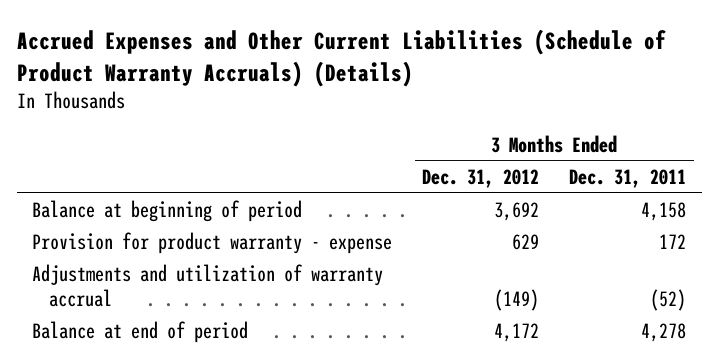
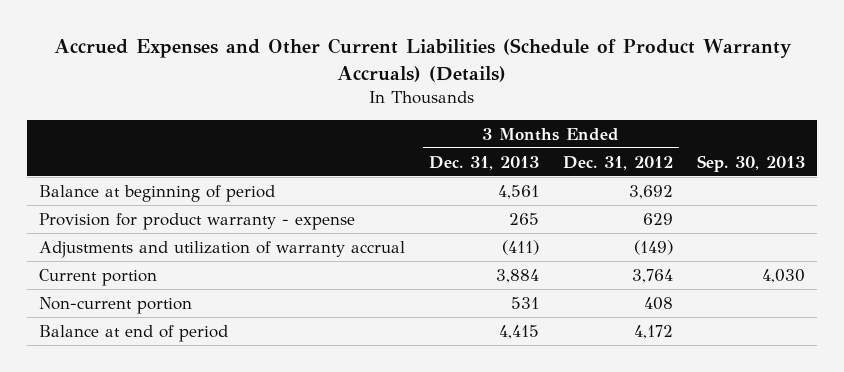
- | 3 Months Ended Dec. 31, 2012 | 3 Months Ended Dec. 31, 2011
+ | 3 Months Ended Dec. 31, 2013 | 3 Months Ended Dec. 31, 2012 | Sep. 30, 2013
+ Current portion | 3,884 | 3,764 | 4,030
+ Non-current portion | 531 | 408 |

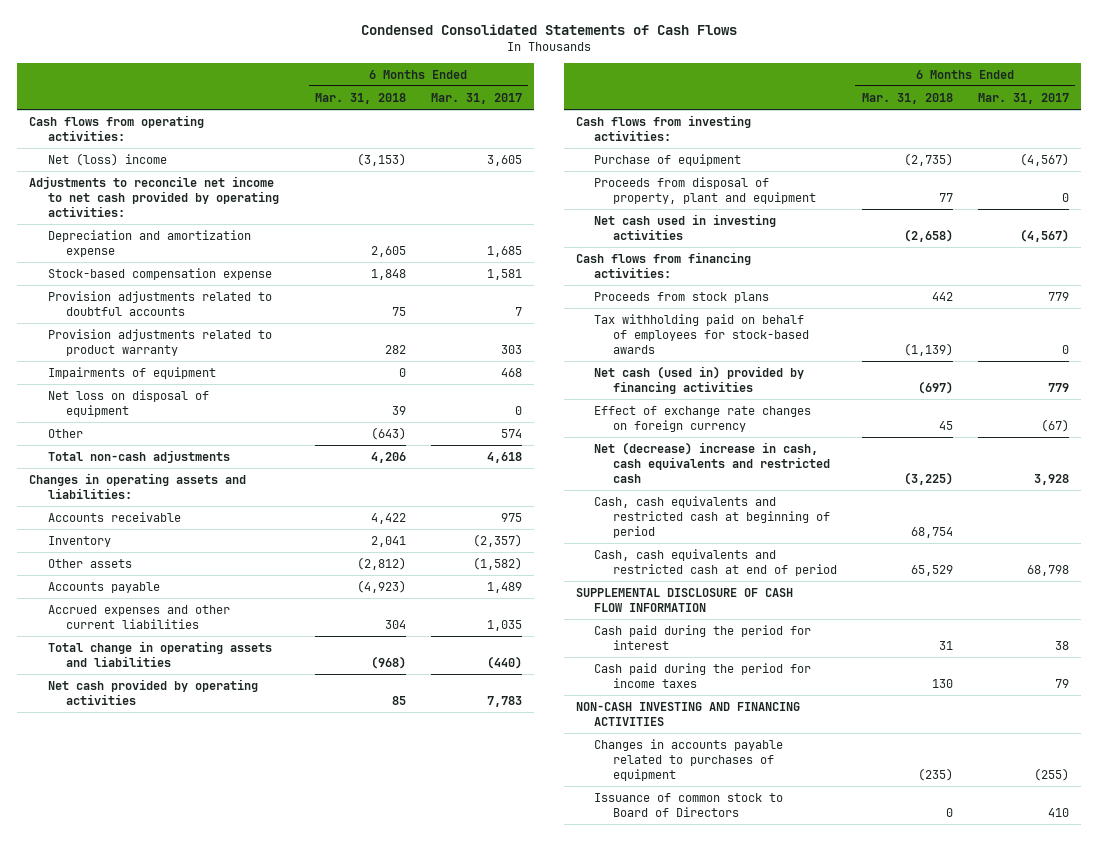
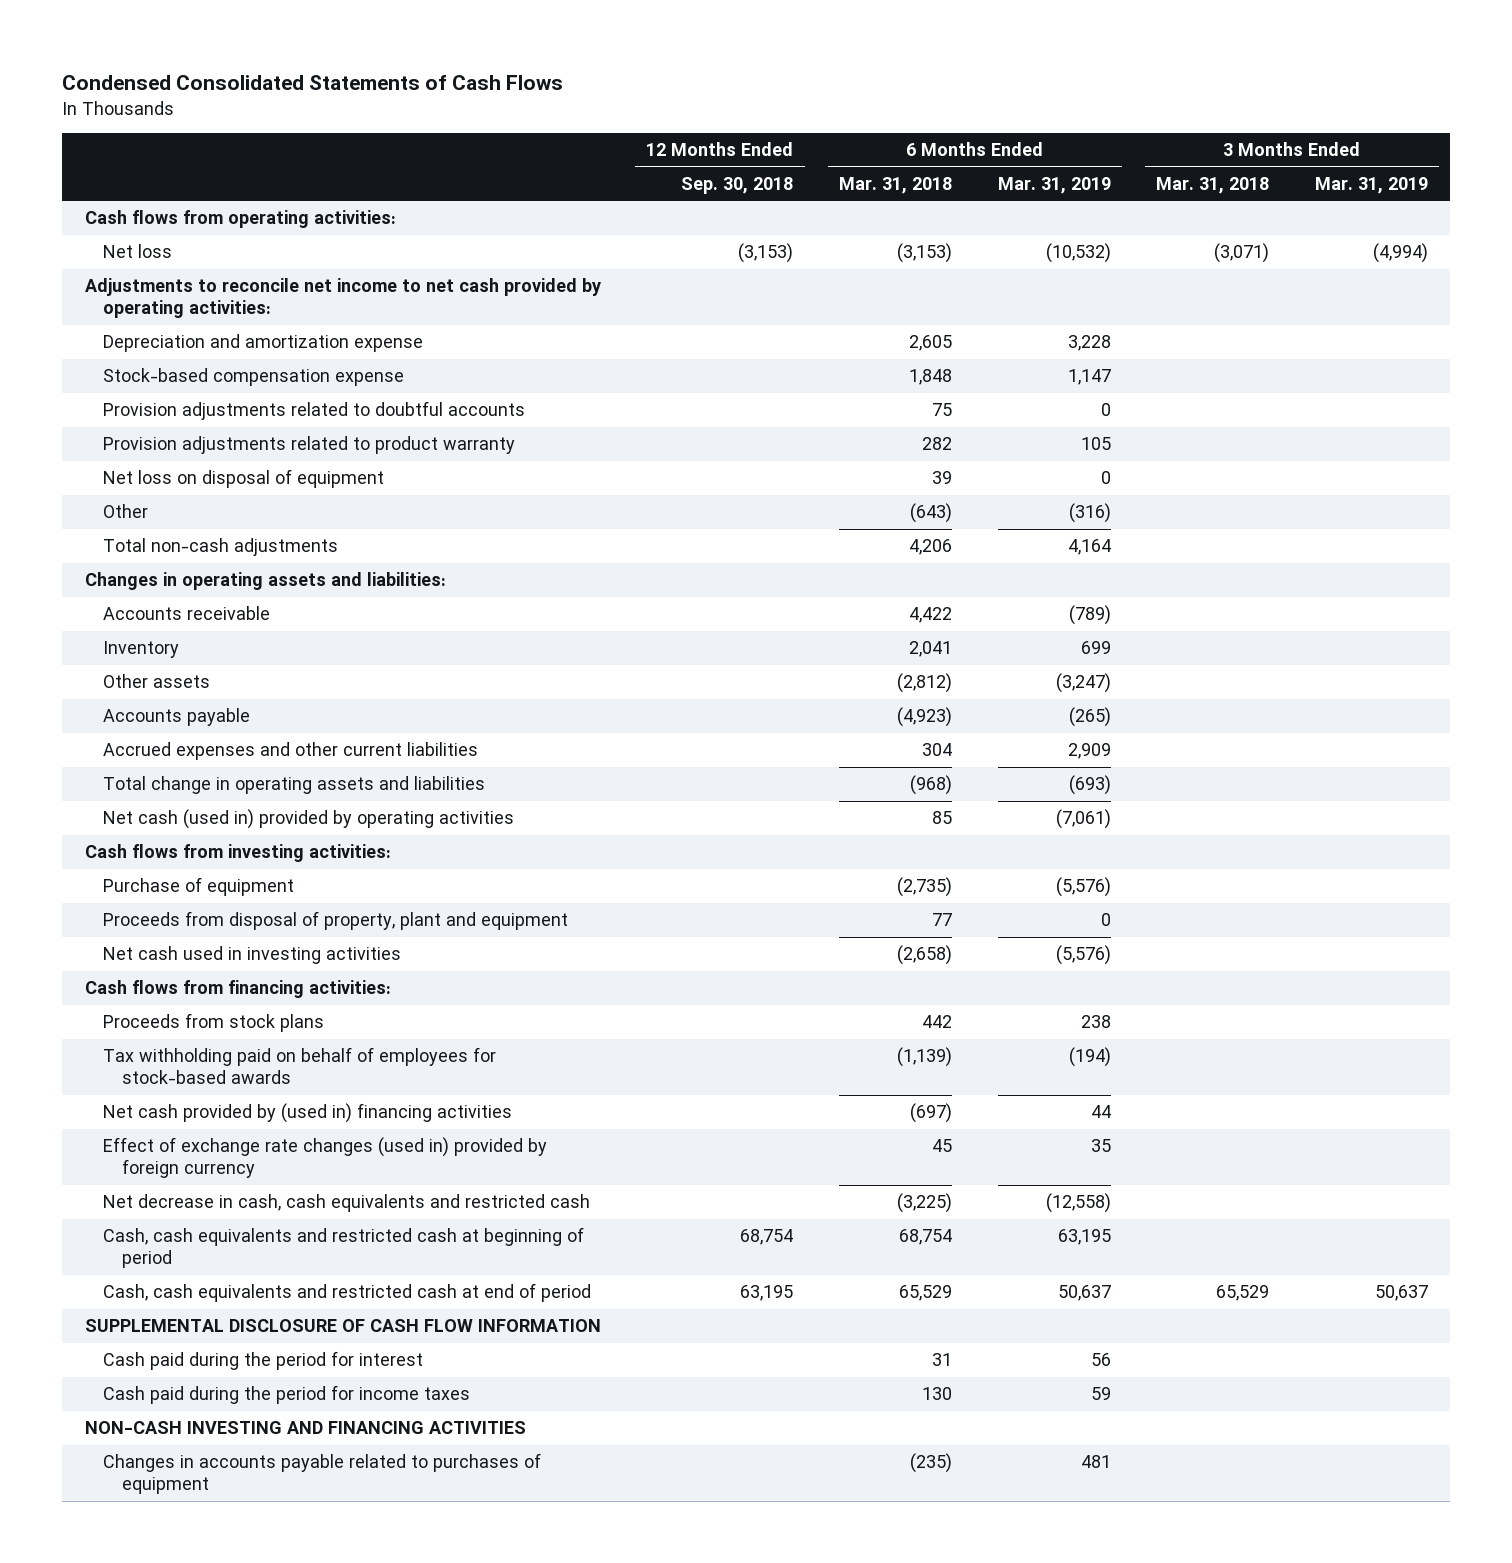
- | 6 Months Ended Mar. 31, 2018 | 6 Months Ended Mar. 31, 2017
+ | 12 Months Ended Sep. 30, 2018 | 6 Months Ended Mar. 31, 2018 | 6 Months Ended Mar. 31, 2019 | 3 Months Ended Mar. 31, 2018 | 3 Months Ended Mar. 31, 2019
- Net (loss) income | (3,153) | 3,605
+ Net loss | (3,153) | (3,153) | (10,532) | (3,071) | (4,994)
- Impairments of equipment | 0 | 468
- Net cash provided by operating activities | 85 | 7,783
+ Net cash (used in) provided by operating activities | | 85 | (7,061) | |
- Net cash (used in) provided by financing activities | (697) | 779
- Effect of exchange rate changes on foreign currency | 45 | (67)
- Net (decrease) increase in cash, cash equivalents and restricted cash | (3,225) | 3,928
+ Net cash provided by (used in) financing activities | | (697) | 44 | |
+ Effect of exchange rate changes (used in) provided by foreign currency | | 45 | 35 | |
+ Net decrease in cash, cash equivalents and restricted cash | | (3,225) | (12,558) | |
- Issuance of common stock to Board of Directors | 0 | 410

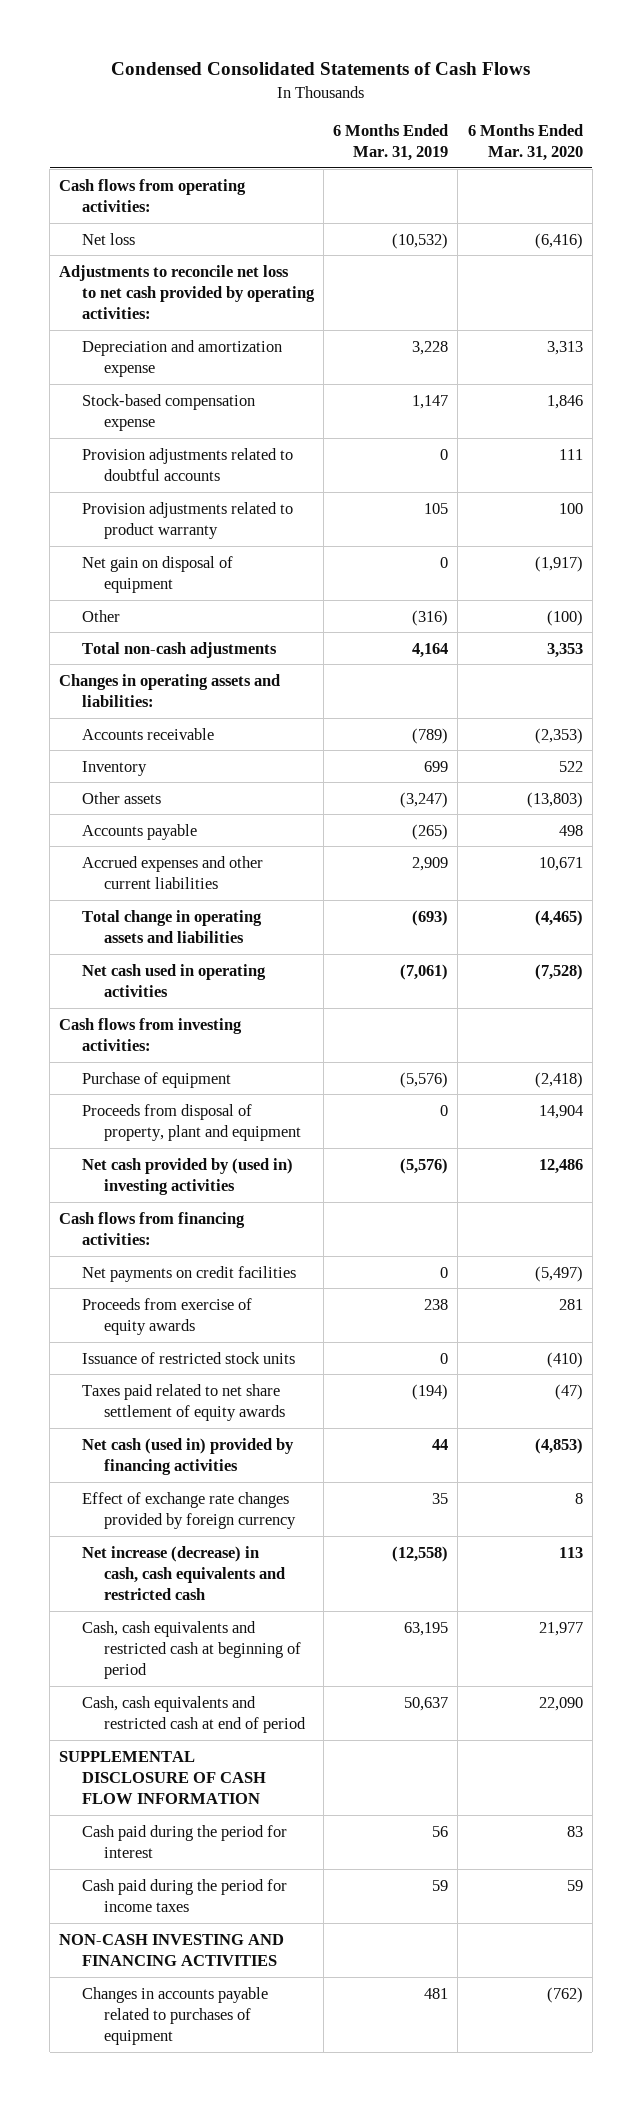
- | 12 Months Ended Sep. 30, 2018 | 6 Months Ended Mar. 31, 2018 | 6 Months Ended Mar. 31, 2019 | 3 Months Ended Mar. 31, 2018 | 3 Months Ended Mar. 31, 2019
+ | 6 Months Ended Mar. 31, 2019 | 6 Months Ended Mar. 31, 2020
- Adjustments to reconcile net income to net cash provided by operating activities:
+ Adjustments to reconcile net loss to net cash provided by operating activities:
- Net loss on disposal of equipment | | 39 | 0 | |
+ Net gain on disposal of equipment | 0 | (1,917)
- Net cash (used in) provided by operating activities | | 85 | (7,061) | |
+ Net cash used in operating activities | (7,061) | (7,528)
- Net cash used in investing activities | | (2,658) | (5,576) | |
+ Net cash provided by (used in) investing activities | (5,576) | 12,486
- Proceeds from stock plans | | 442 | 238 | |
- Tax withholding paid on behalf of employees for stock-based awards | | (1,139) | (194) | |
- Net cash provided by (used in) financing activities | | (697) | 44 | |
- Effect of exchange rate changes (used in) provided by foreign currency | | 45 | 35 | |
- Net decrease in cash, cash equivalents and restricted cash | | (3,225) | (12,558) | |
+ Net payments on credit facilities | 0 | (5,497)
+ Proceeds from exercise of equity awards | 238 | 281
+ Issuance of restricted stock units | 0 | (410)
+ Taxes paid related to net share settlement of equity awards | (194) | (47)
+ Net cash (used in) provided by financing activities | 44 | (4,853)
+ Effect of exchange rate changes provided by foreign currency | 35 | 8
+ Net increase (decrease) in cash, cash equivalents and restricted cash | (12,558) | 113

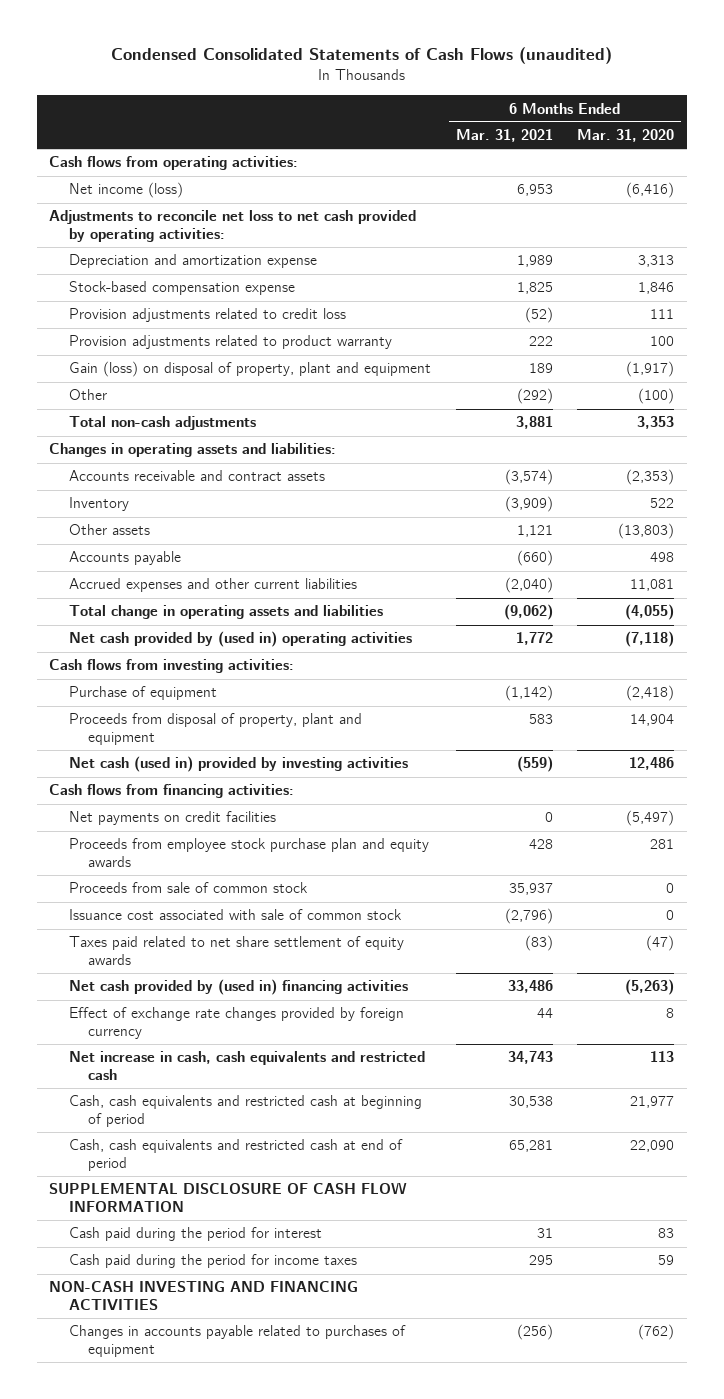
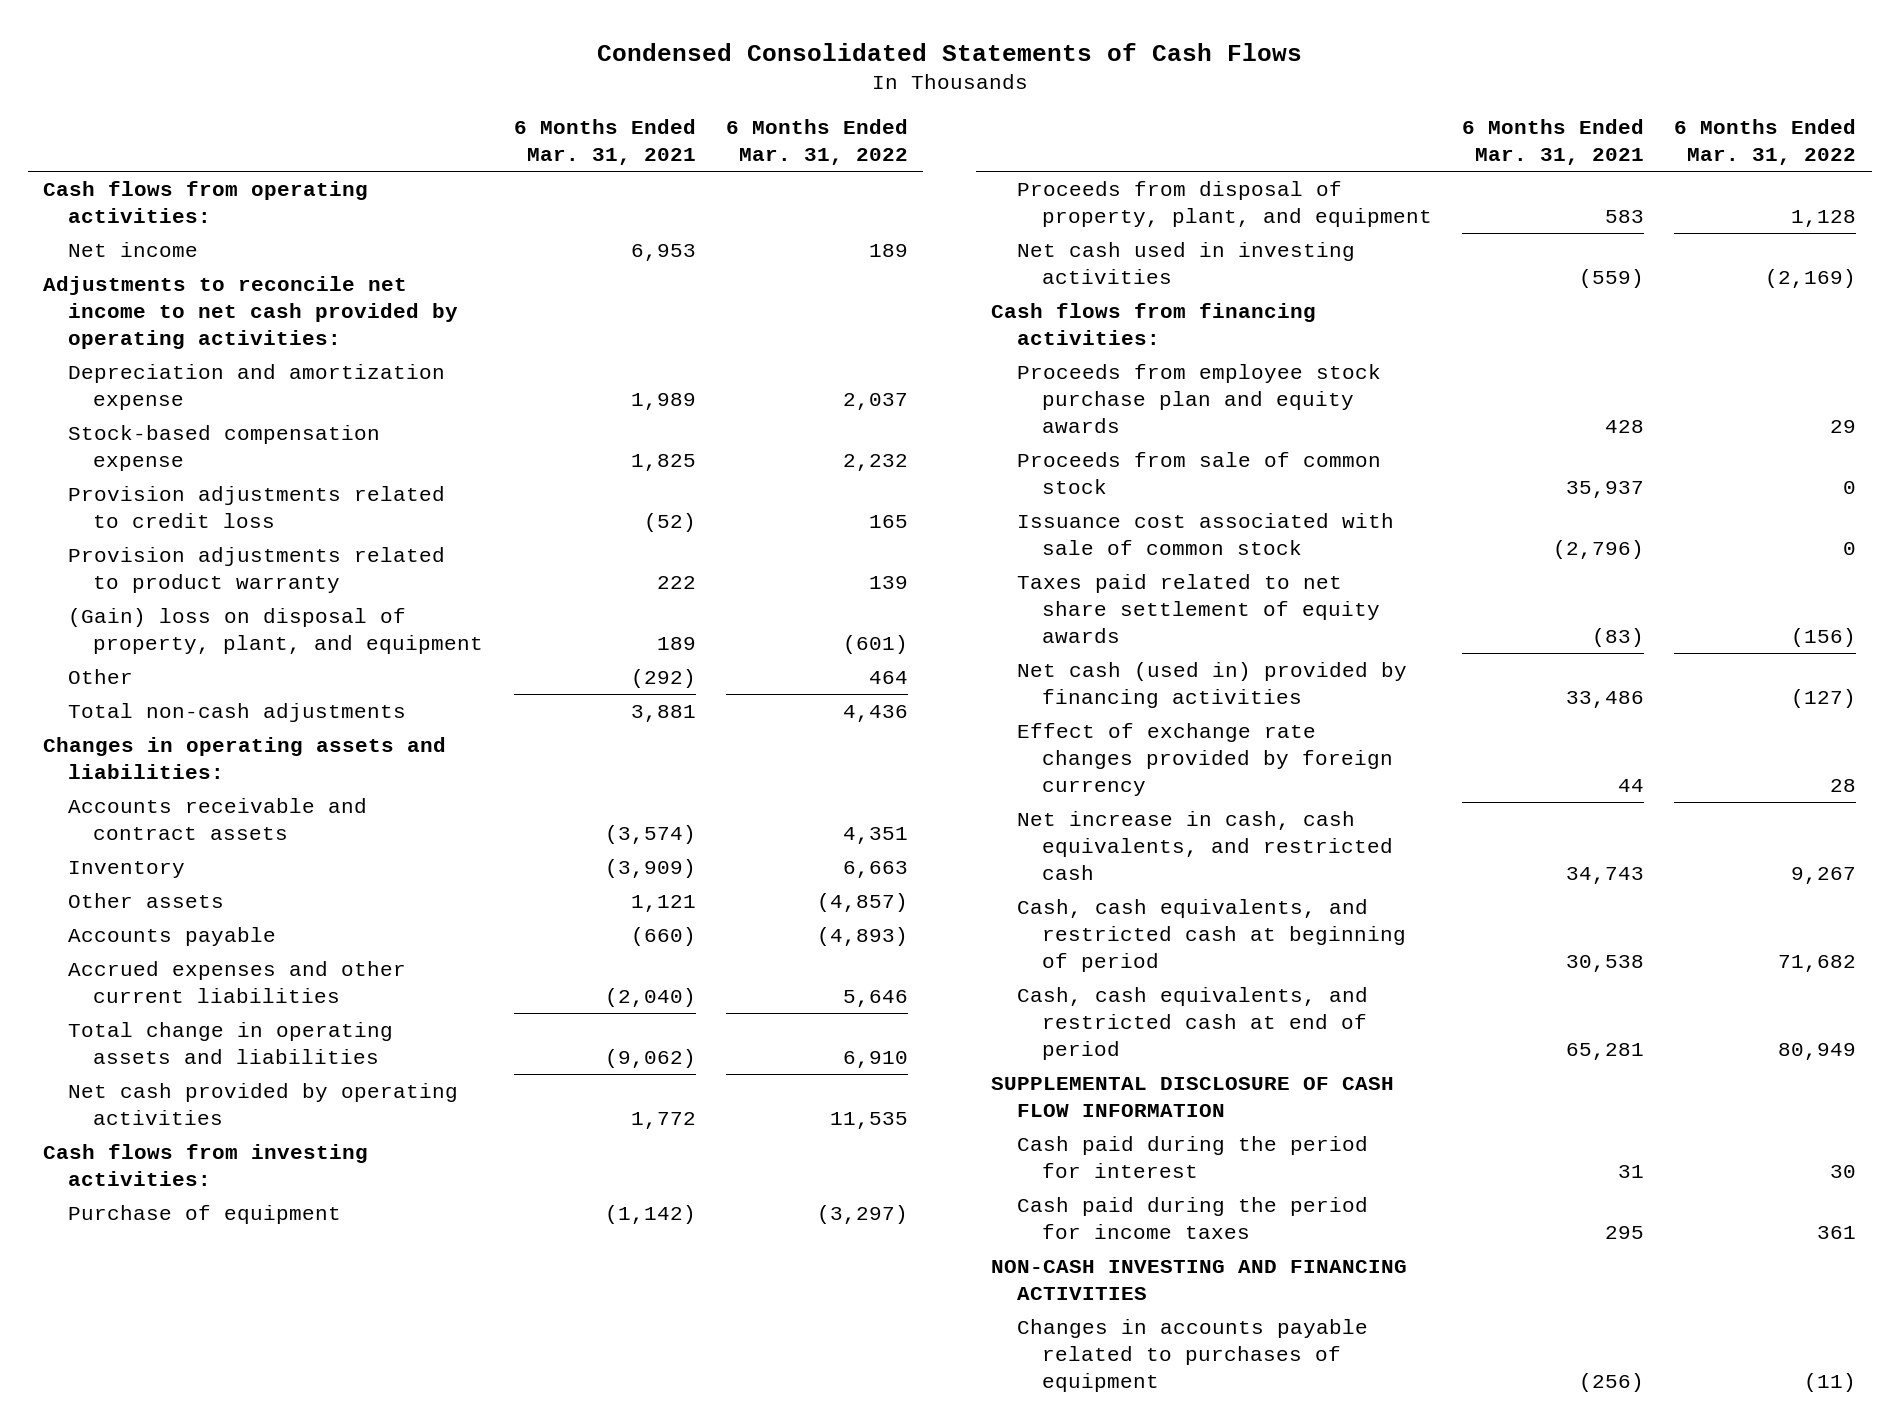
- Condensed Consolidated Statements of Cash Flows (unaudited)
+ Condensed Consolidated Statements of Cash Flows
- | 6 Months Ended Mar. 31, 2021 | 6 Months Ended Mar. 31, 2020
+ | 6 Months Ended Mar. 31, 2021 | 6 Months Ended Mar. 31, 2022
- Net income (loss) | 6,953 | (6,416)
- Adjustments to reconcile net loss to net cash provided by operating activities:
+ Net income | 6,953 | 189
+ Adjustments to reconcile net income to net cash provided by operating activities:
- Gain (loss) on disposal of property, plant and equipment | 189 | (1,917)
+ (Gain) loss on disposal of property, plant, and equipment | 189 | (601)
- Net cash provided by (used in) operating activities | 1,772 | (7,118)
+ Net cash provided by operating activities | 1,772 | 11,535
- Proceeds from disposal of property, plant and equipment | 583 | 14,904
- Net cash (used in) provided by investing activities | (559) | 12,486
+ Proceeds from disposal of property, plant, and equipment | 583 | 1,128
+ Net cash used in investing activities | (559) | (2,169)
- Net payments on credit facilities | 0 | (5,497)
- Net cash provided by (used in) financing activities | 33,486 | (5,263)
+ Net cash (used in) provided by financing activities | 33,486 | (127)
- Net increase in cash, cash equivalents and restricted cash | 34,743 | 113
- Cash, cash equivalents and restricted cash at beginning of period | 30,538 | 21,977
- Cash, cash equivalents and restricted cash at end of period | 65,281 | 22,090
+ Net increase in cash, cash equivalents, and restricted cash | 34,743 | 9,267
+ Cash, cash equivalents, and restricted cash at beginning of period | 30,538 | 71,682
+ Cash, cash equivalents, and restricted cash at end of period | 65,281 | 80,949

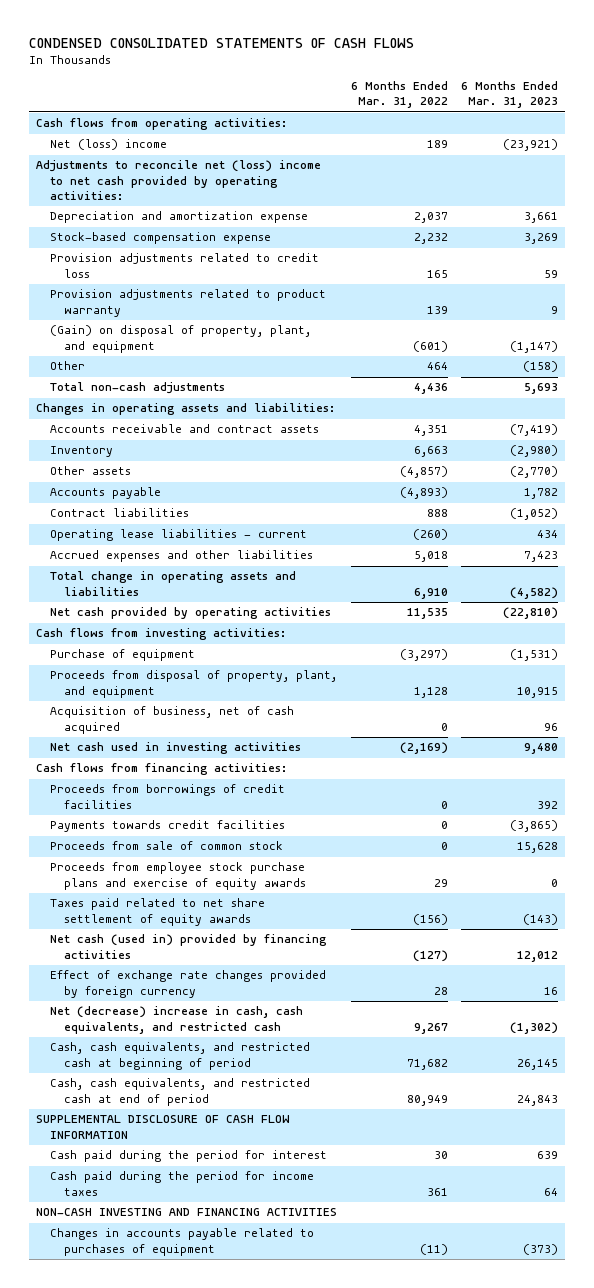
- Condensed Consolidated Statements of Cash Flows
+ CONDENSED CONSOLIDATED STATEMENTS OF CASH FLOWS
- | 6 Months Ended Mar. 31, 2021 | 6 Months Ended Mar. 31, 2022
+ | 6 Months Ended Mar. 31, 2022 | 6 Months Ended Mar. 31, 2023
- Net income | 6,953 | 189
- Adjustments to reconcile net income to net cash provided by operating activities:
+ Net (loss) income | 189 | (23,921)
+ Adjustments to reconcile net (loss) income to net cash provided by operating activities:
- (Gain) loss on disposal of property, plant, and equipment | 189 | (601)
+ (Gain) on disposal of property, plant, and equipment | (601) | (1,147)
- Accrued expenses and other current liabilities | (2,040) | 5,646
+ Contract liabilities | 888 | (1,052)
+ Operating lease liabilities - current | (260) | 434
+ Accrued expenses and other liabilities | 5,018 | 7,423
+ Acquisition of business, net of cash acquired | 0 | 96
- Proceeds from employee stock purchase plan and equity awards | 428 | 29
+ Proceeds from borrowings of credit facilities | 0 | 392
+ Payments towards credit facilities | 0 | (3,865)
- Issuance cost associated with sale of common stock | (2,796) | 0
+ Proceeds from employee stock purchase plans and exercise of equity awards | 29 | 0
- Net increase in cash, cash equivalents, and restricted cash | 34,743 | 9,267
+ Net (decrease) increase in cash, cash equivalents, and restricted cash | 9,267 | (1,302)

